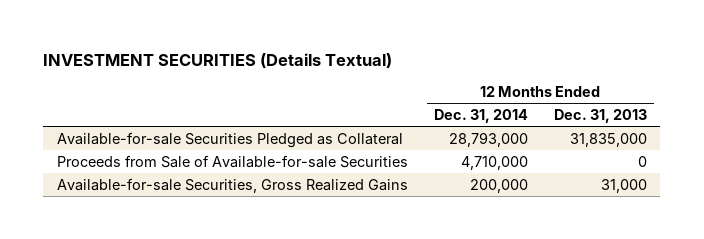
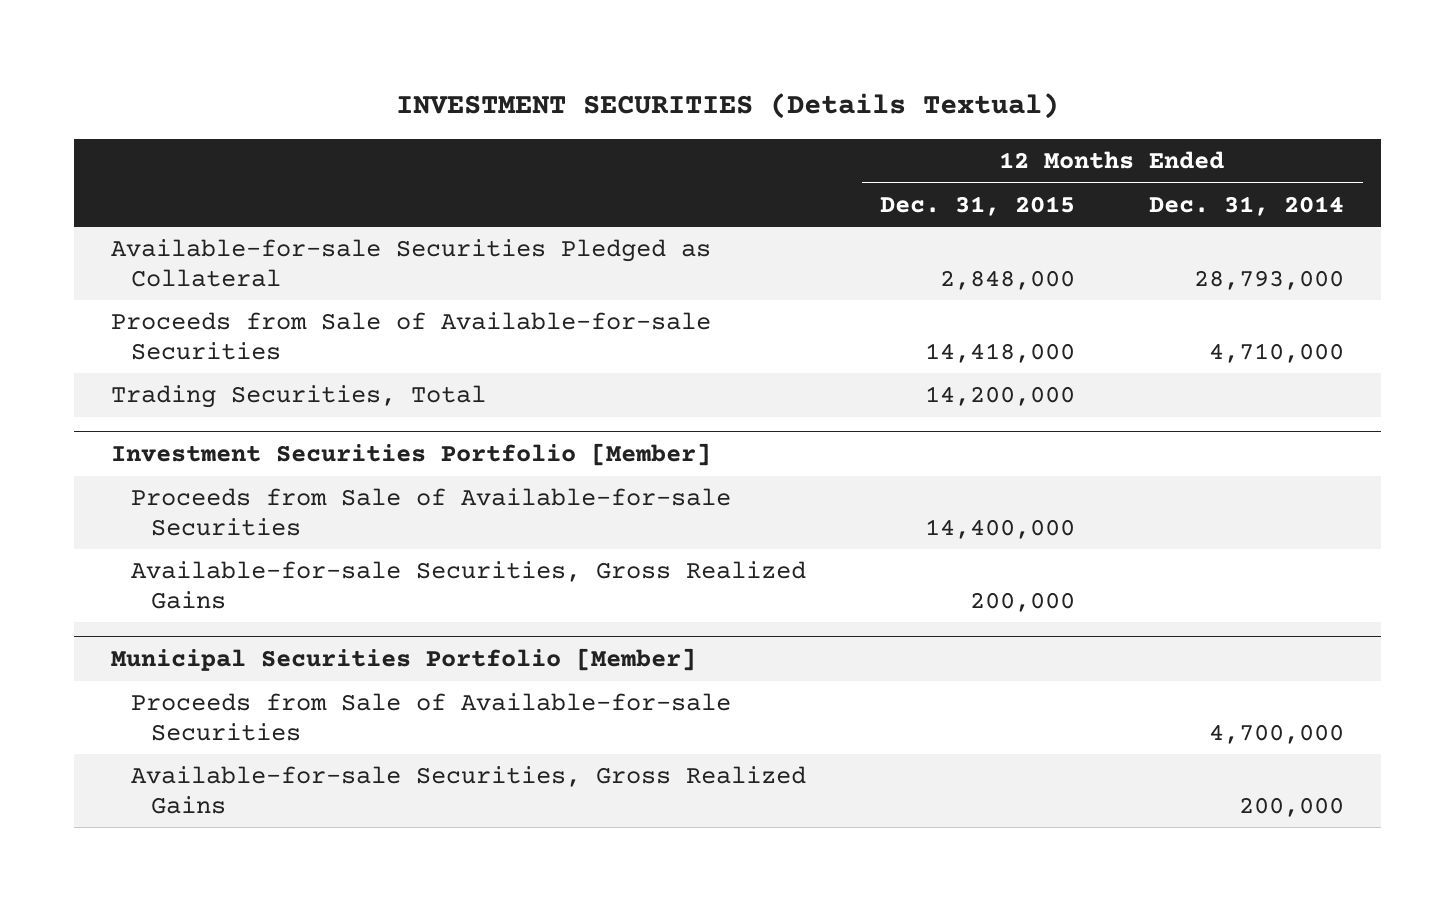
- | 12 Months Ended Dec. 31, 2014 | 12 Months Ended Dec. 31, 2013
+ | 12 Months Ended Dec. 31, 2015 | 12 Months Ended Dec. 31, 2014
- Available-for-sale Securities, Gross Realized Gains | 200,000 | 31,000
+ Trading Securities, Total | 14,200,000 |
+ Investment Securities Portfolio [Member]
+ Proceeds from Sale of Available-for-sale Securities | 14,400,000 |
+ Available-for-sale Securities, Gross Realized Gains | 200,000 |
+ Municipal Securities Portfolio [Member]
+ Proceeds from Sale of Available-for-sale Securities | | 4,700,000
+ Available-for-sale Securities, Gross Realized Gains | | 200,000

